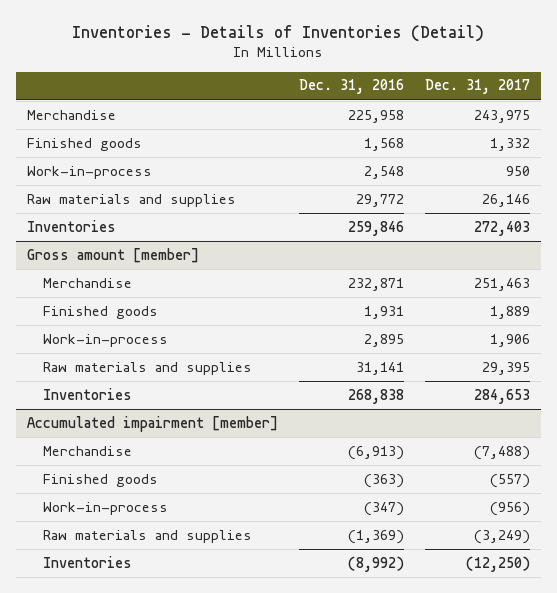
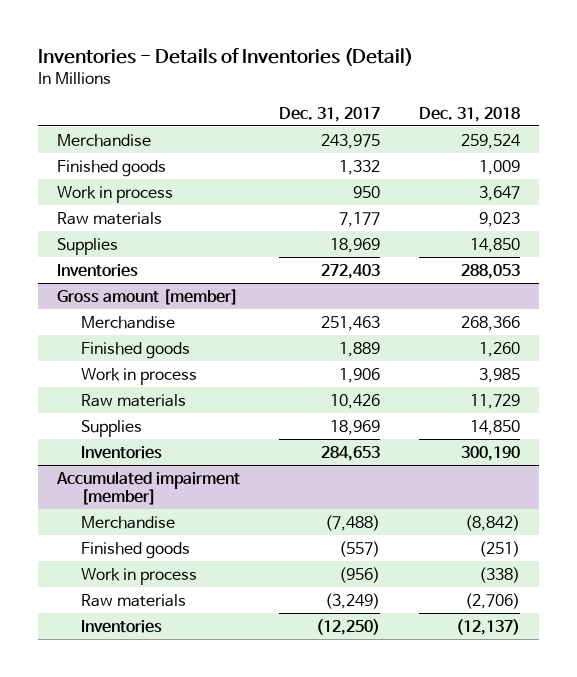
- | Dec. 31, 2016 | Dec. 31, 2017
+ | Dec. 31, 2017 | Dec. 31, 2018
- Work-in-process | 2,548 | 950
- Raw materials and supplies | 29,772 | 26,146
+ Work in process | 950 | 3,647
+ Raw materials | 7,177 | 9,023
+ Supplies | 18,969 | 14,850
@ Gross amount [member]
- Work-in-process | 2,895 | 1,906
- Raw materials and supplies | 31,141 | 29,395
+ Work in process | 1,906 | 3,985
+ Raw materials | 10,426 | 11,729
+ Supplies | 18,969 | 14,850
@ Accumulated impairment [member]
- Work-in-process | (347) | (956)
- Raw materials and supplies | (1,369) | (3,249)
+ Work in process | (956) | (338)
+ Raw materials | (3,249) | (2,706)

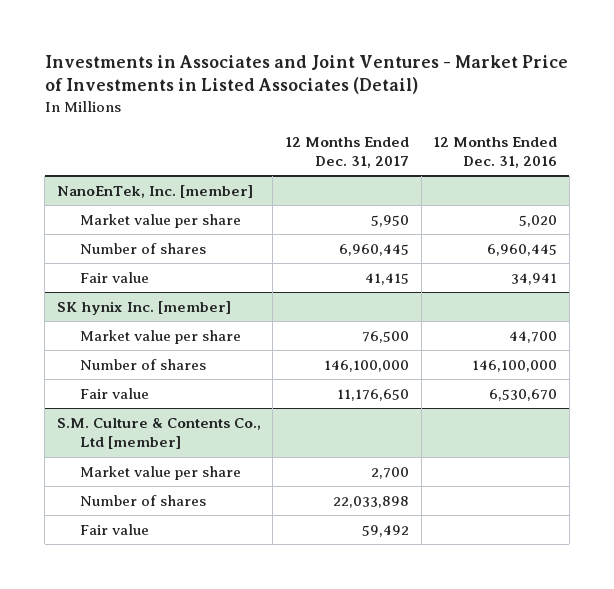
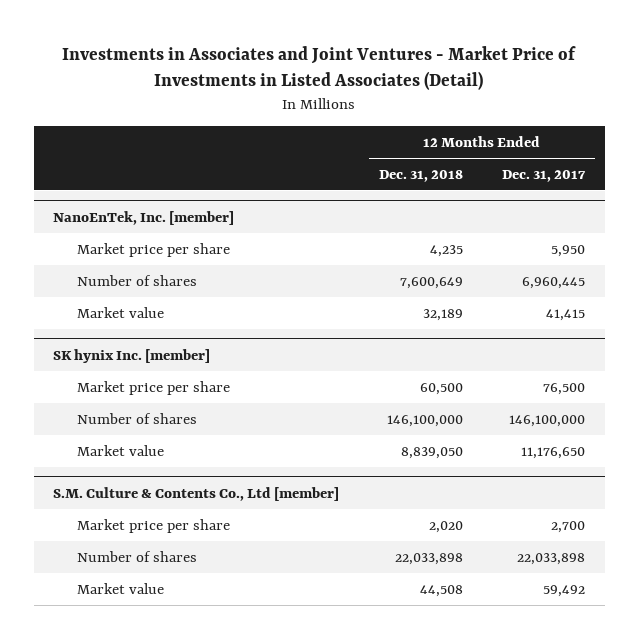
- | 12 Months Ended Dec. 31, 2017 | 12 Months Ended Dec. 31, 2016
+ | 12 Months Ended Dec. 31, 2018 | 12 Months Ended Dec. 31, 2017
@ NanoEnTek, Inc. [member]
- Market value per share | 5,950 | 5,020
+ Market price per share | 4,235 | 5,950
- Fair value | 41,415 | 34,941
+ Market value | 32,189 | 41,415
@ SK hynix Inc. [member]
- Market value per share | 76,500 | 44,700
+ Market price per share | 60,500 | 76,500
- Fair value | 11,176,650 | 6,530,670
+ Market value | 8,839,050 | 11,176,650
@ S.M. Culture & Contents Co., Ltd [member]
- Market value per share | 2,700 |
+ Market price per share | 2,020 | 2,700
- Fair value | 59,492 |
+ Market value | 44,508 | 59,492

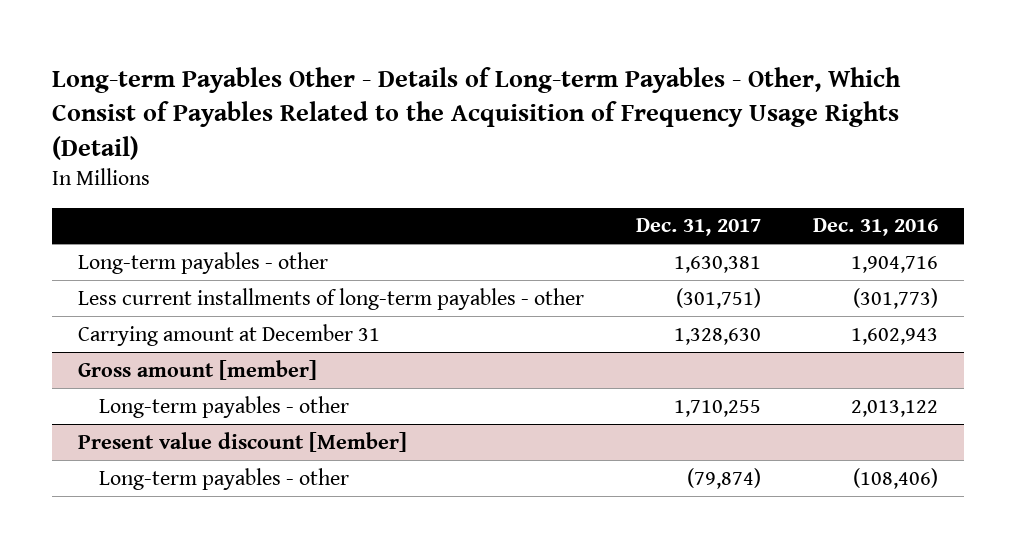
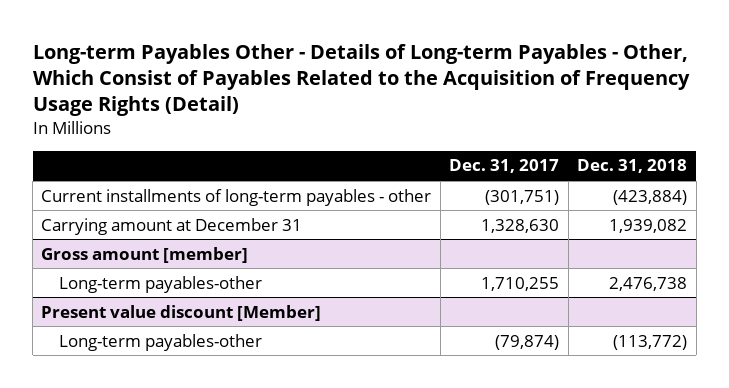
- | Dec. 31, 2017 | Dec. 31, 2016
+ | Dec. 31, 2017 | Dec. 31, 2018
- Long-term payables - other | 1,630,381 | 1,904,716
- Less current installments of long-term payables - other | (301,751) | (301,773)
+ Current installments of long-term payables - other | (301,751) | (423,884)
@ Gross amount [member]
- Long-term payables - other | 1,710,255 | 2,013,122
+ Long-term payables-other | 1,710,255 | 2,476,738
@ Present value discount [Member]
- Long-term payables - other | (79,874) | (108,406)
+ Long-term payables-other | (79,874) | (113,772)

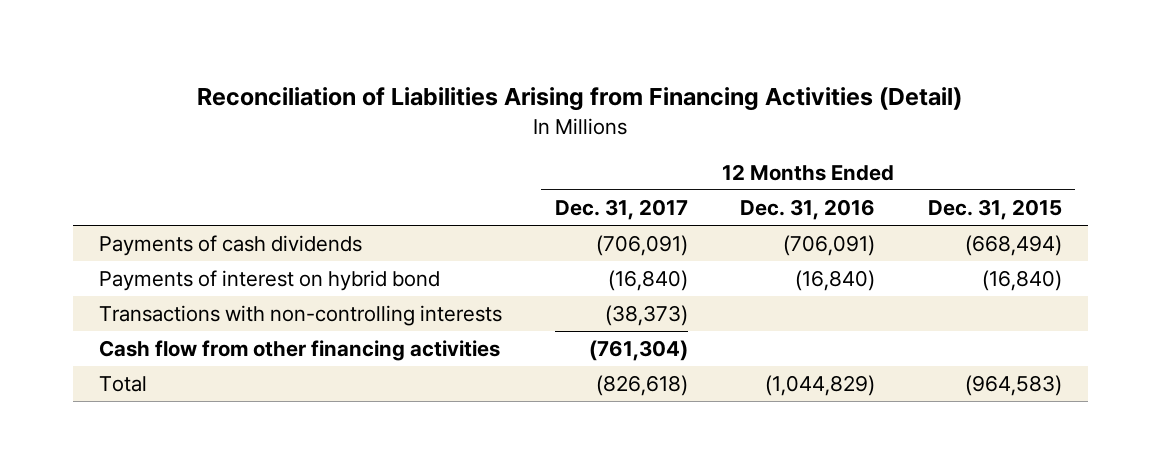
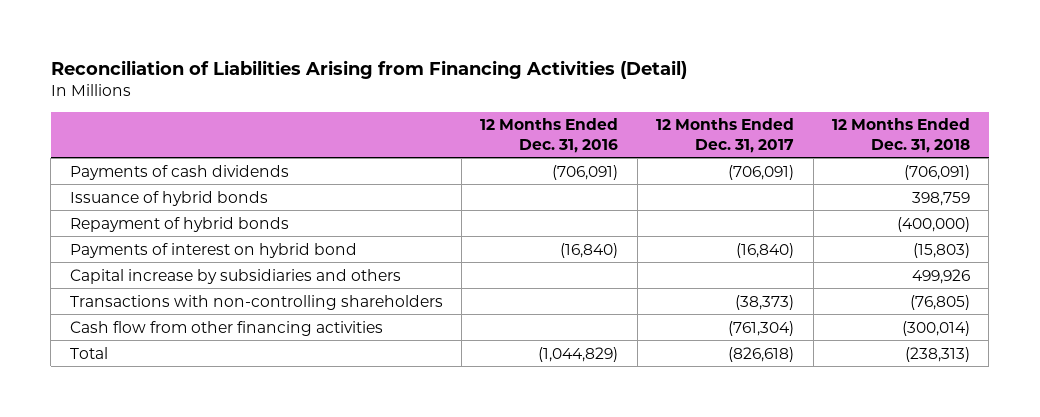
- | 12 Months Ended Dec. 31, 2017 | 12 Months Ended Dec. 31, 2016 | 12 Months Ended Dec. 31, 2015
+ | 12 Months Ended Dec. 31, 2016 | 12 Months Ended Dec. 31, 2017 | 12 Months Ended Dec. 31, 2018
+ Issuance of hybrid bonds | | | 398,759
+ Repayment of hybrid bonds | | | (400,000)
- Transactions with non-controlling interests | (38,373) | |
+ Capital increase by subsidiaries and others | | | 499,926
+ Transactions with non-controlling shareholders | | (38,373) | (76,805)

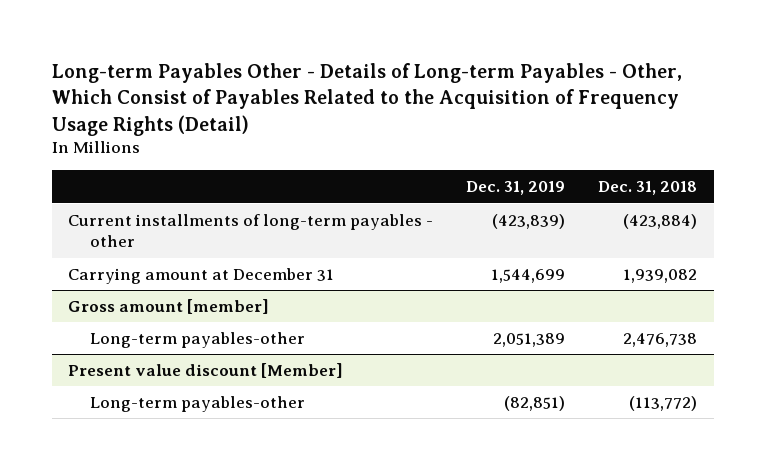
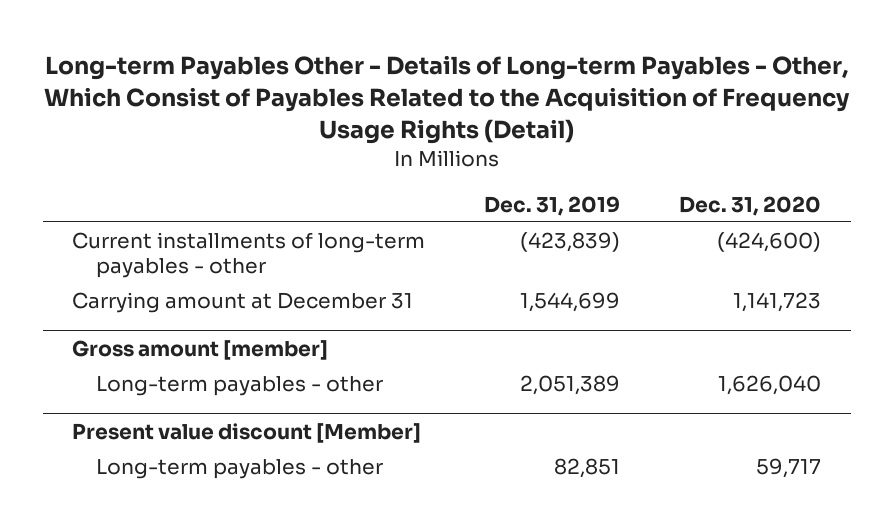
- | Dec. 31, 2019 | Dec. 31, 2018
+ | Dec. 31, 2019 | Dec. 31, 2020
@ Gross amount [member]
- Long-term payables-other | 2,051,389 | 2,476,738
+ Long-term payables - other | 2,051,389 | 1,626,040
@ Present value discount [Member]
- Long-term payables-other | (82,851) | (113,772)
+ Long-term payables - other | 82,851 | 59,717

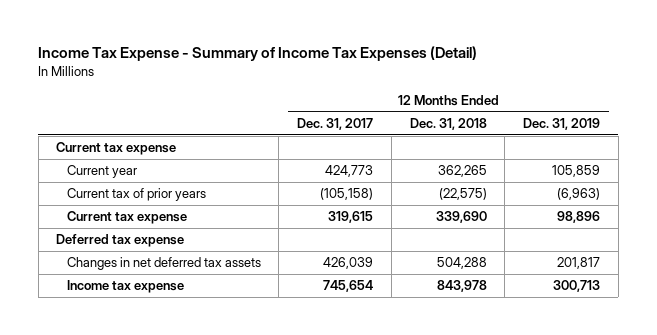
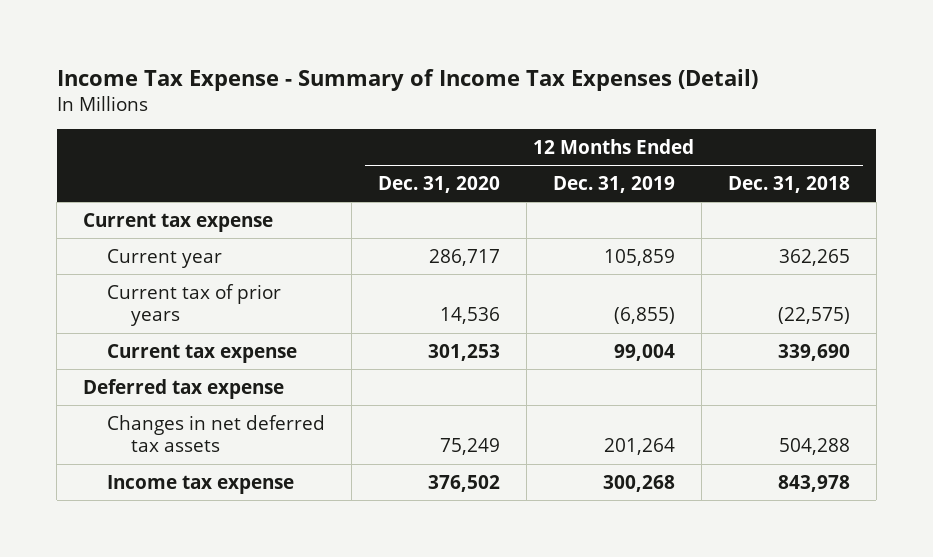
- | 12 Months Ended Dec. 31, 2017 | 12 Months Ended Dec. 31, 2018 | 12 Months Ended Dec. 31, 2019
+ | 12 Months Ended Dec. 31, 2020 | 12 Months Ended Dec. 31, 2019 | 12 Months Ended Dec. 31, 2018
- Current tax of prior years | (105,158) | (22,575) | (6,963)
- Current tax expense | 319,615 | 339,690 | 98,896
+ Current tax of prior years | 14,536 | (6,855) | (22,575)
+ Current tax expense | 301,253 | 99,004 | 339,690
- Changes in net deferred tax assets | 426,039 | 504,288 | 201,817
- Income tax expense | 745,654 | 843,978 | 300,713
+ Changes in net deferred tax assets | 75,249 | 201,264 | 504,288
+ Income tax expense | 376,502 | 300,268 | 843,978

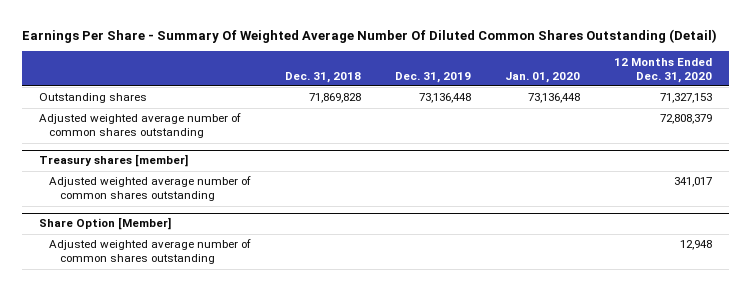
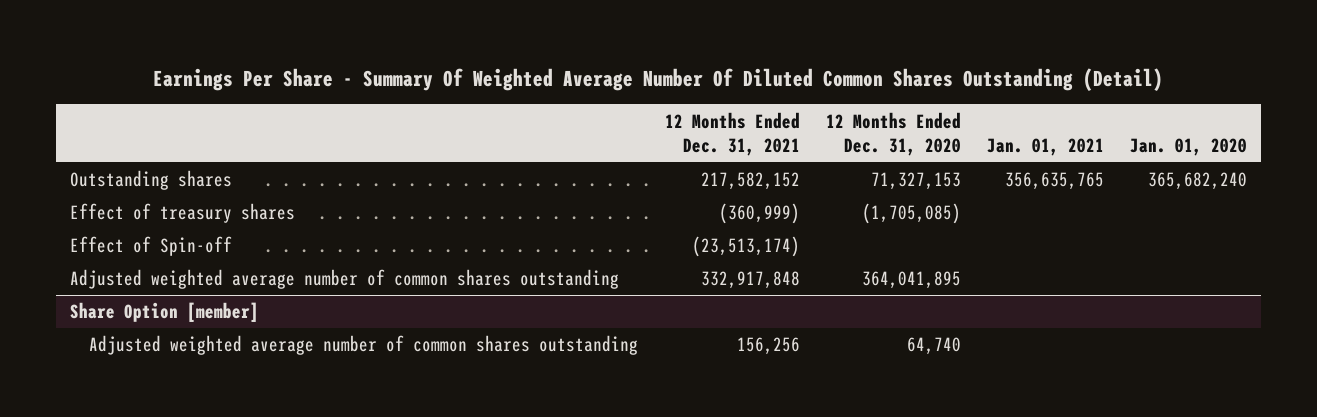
- | Dec. 31, 2018 | Dec. 31, 2019 | Jan. 01, 2020 | 12 Months Ended Dec. 31, 2020
+ | 12 Months Ended Dec. 31, 2021 | 12 Months Ended Dec. 31, 2020 | Jan. 01, 2021 | Jan. 01, 2020
- Outstanding shares | 71,869,828 | 73,136,448 | 73,136,448 | 71,327,153
- Adjusted weighted average number of common shares outstanding | | | | 72,808,379
- Treasury shares [member]
- Adjusted weighted average number of common shares outstanding | | | | 341,017
- Share Option [Member]
- Adjusted weighted average number of common shares outstanding | | | | 12,948
+ Outstanding shares | 217,582,152 | 71,327,153 | 356,635,765 | 365,682,240
+ Effect of treasury shares | (360,999) | (1,705,085) | |
+ Effect of Spin-off | (23,513,174) | | |
+ Adjusted weighted average number of common shares outstanding | 332,917,848 | 364,041,895 | |
+ Share Option [member]
+ Adjusted weighted average number of common shares outstanding | 156,256 | 64,740 | |

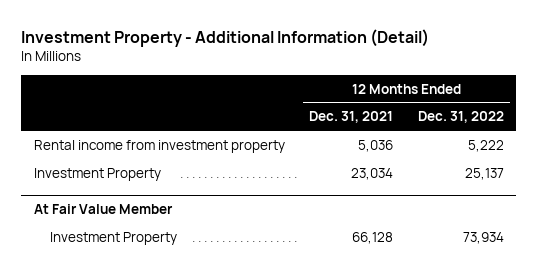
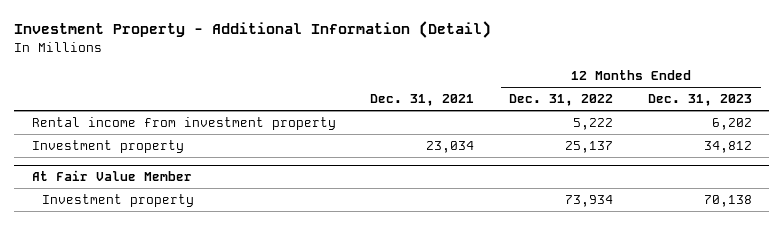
- | 12 Months Ended Dec. 31, 2021 | 12 Months Ended Dec. 31, 2022
+ | Dec. 31, 2021 | 12 Months Ended Dec. 31, 2022 | 12 Months Ended Dec. 31, 2023
- Investment Property | 23,034 | 25,137
+ Investment property | 23,034 | 25,137 | 34,812
@ At Fair Value Member
- Investment Property | 66,128 | 73,934
+ Investment property | | 73,934 | 70,138

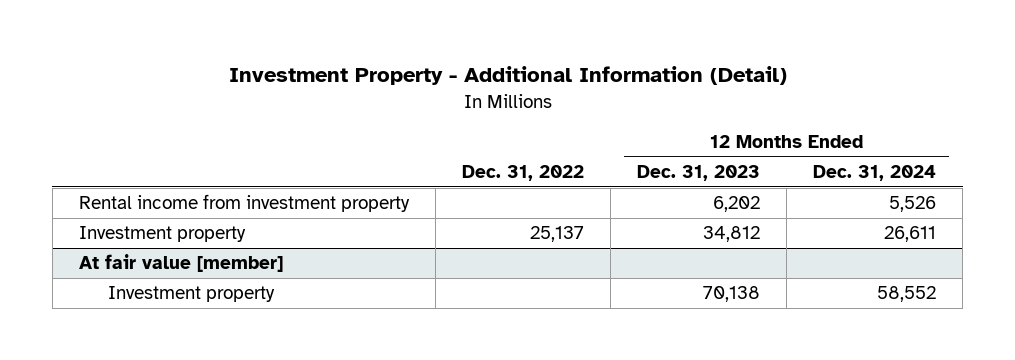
- | Dec. 31, 2021 | 12 Months Ended Dec. 31, 2022 | 12 Months Ended Dec. 31, 2023
+ | Dec. 31, 2022 | 12 Months Ended Dec. 31, 2023 | 12 Months Ended Dec. 31, 2024
- At Fair Value Member
+ At fair value [member]

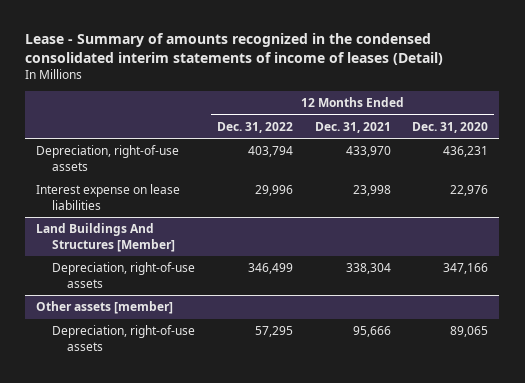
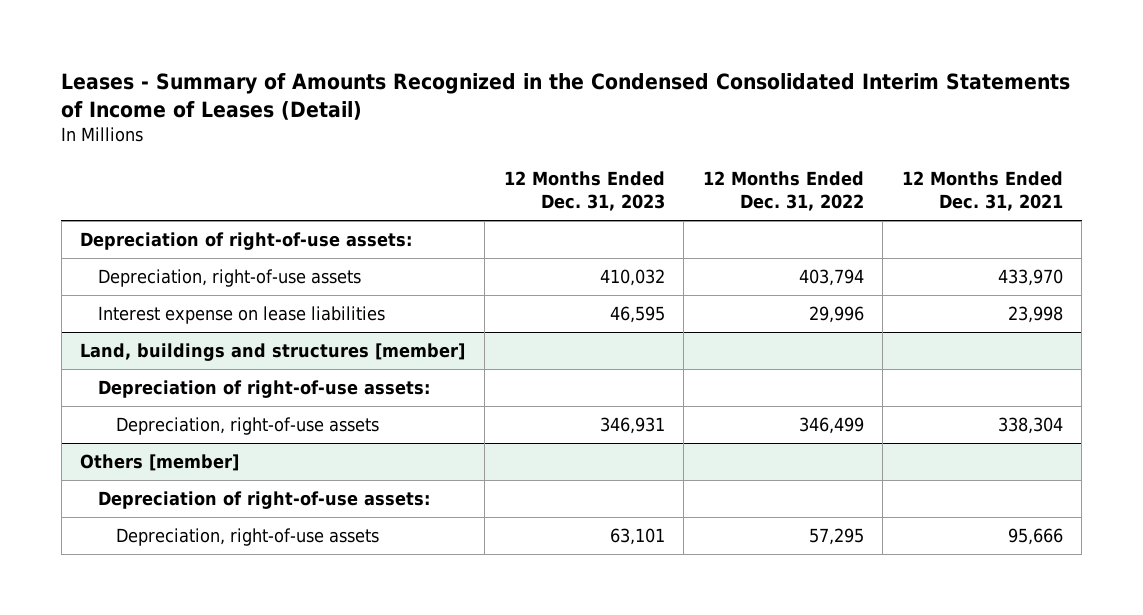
- Lease - Summary of amounts recognized in the condensed consolidated interim statements of income of leases (Detail)
+ Leases - Summary of Amounts Recognized in the Condensed Consolidated Interim Statements of Income of Leases (Detail)
- | 12 Months Ended Dec. 31, 2022 | 12 Months Ended Dec. 31, 2021 | 12 Months Ended Dec. 31, 2020
+ | 12 Months Ended Dec. 31, 2023 | 12 Months Ended Dec. 31, 2022 | 12 Months Ended Dec. 31, 2021
+ Depreciation of right-of-use assets:
- Land Buildings And Structures [Member]
+ Land, buildings and structures [member]
+ Depreciation of right-of-use assets:
- Other assets [member]
+ Others [member]
+ Depreciation of right-of-use assets:

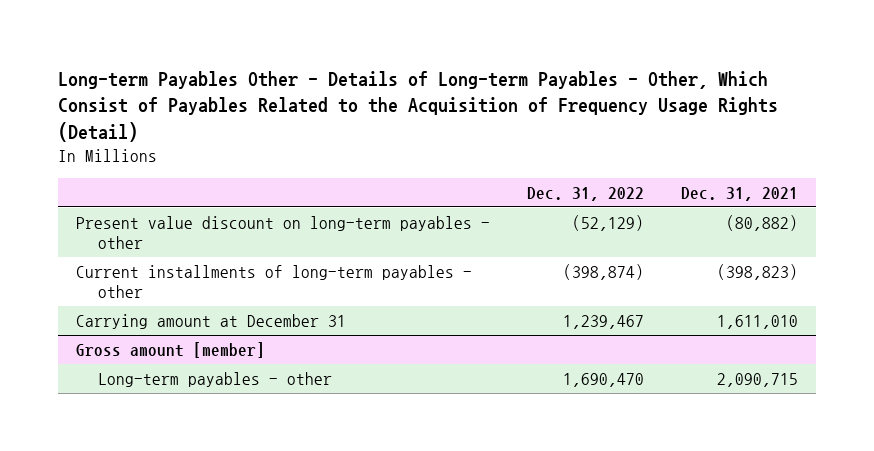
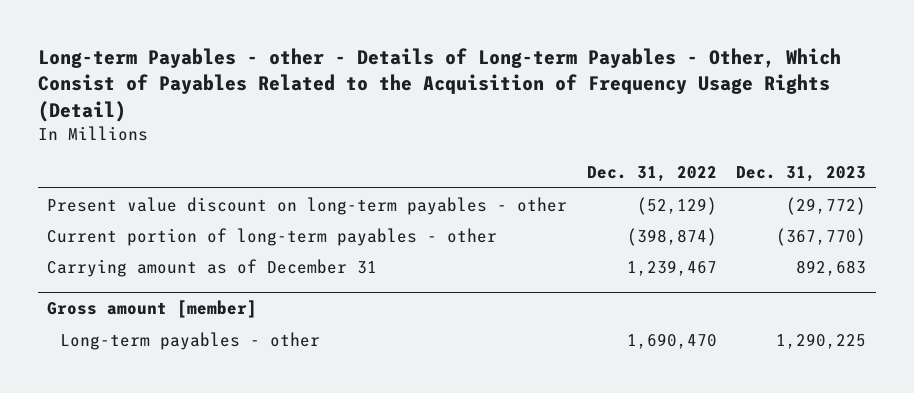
- Long-term Payables Other - Details of Long-term Payables - Other, Which Consist of Payables Related to the Acquisition of Frequency Usage Rights (Detail)
+ Long-term Payables - other - Details of Long-term Payables - Other, Which Consist of Payables Related to the Acquisition of Frequency Usage Rights (Detail)
- | Dec. 31, 2022 | Dec. 31, 2021
+ | Dec. 31, 2022 | Dec. 31, 2023
- Current installments of long-term payables - other | (398,874) | (398,823)
- Carrying amount at December 31 | 1,239,467 | 1,611,010
+ Current portion of long-term payables - other | (398,874) | (367,770)
+ Carrying amount as of December 31 | 1,239,467 | 892,683

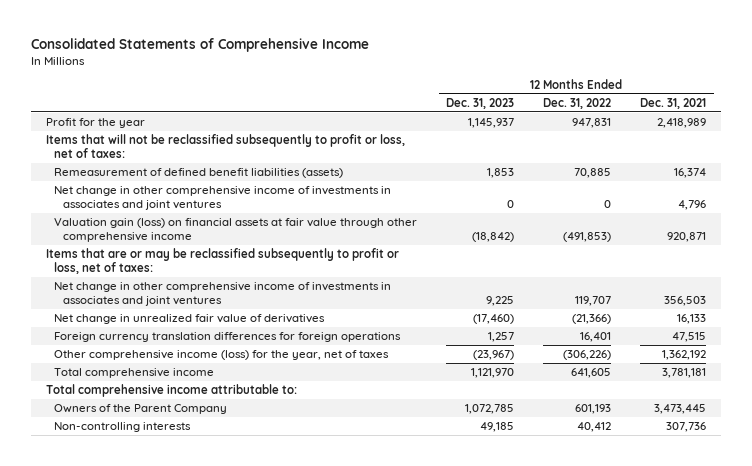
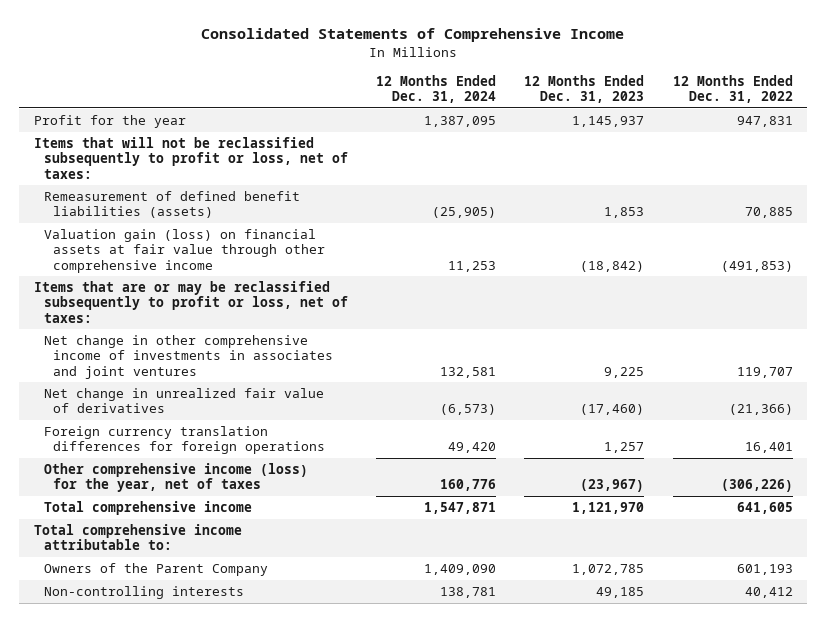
- | 12 Months Ended Dec. 31, 2023 | 12 Months Ended Dec. 31, 2022 | 12 Months Ended Dec. 31, 2021
+ | 12 Months Ended Dec. 31, 2024 | 12 Months Ended Dec. 31, 2023 | 12 Months Ended Dec. 31, 2022
- Net change in other comprehensive income of investments in associates and joint ventures | 0 | 0 | 4,796

